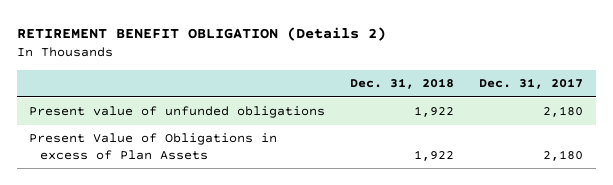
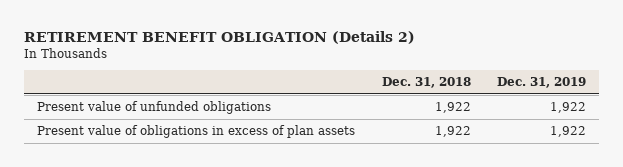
- | Dec. 31, 2018 | Dec. 31, 2017
+ | Dec. 31, 2018 | Dec. 31, 2019
- Present Value of Obligations in excess of Plan Assets | 1,922 | 2,180
+ Present value of obligations in excess of plan assets | 1,922 | 1,922

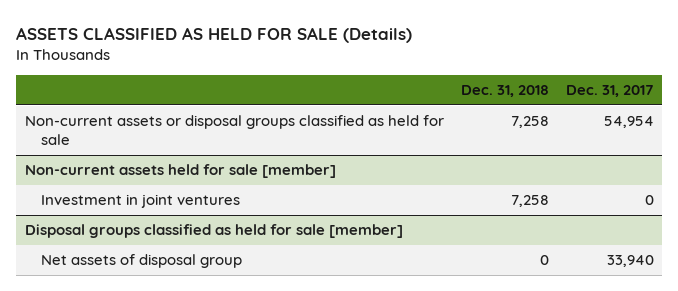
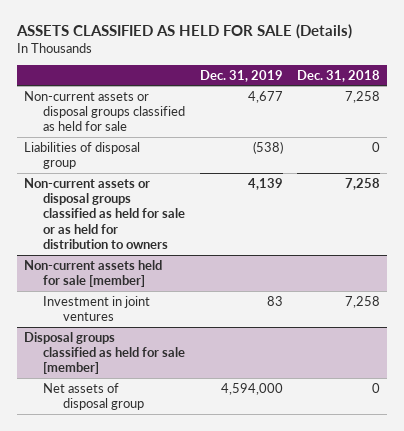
- | Dec. 31, 2018 | Dec. 31, 2017
+ | Dec. 31, 2019 | Dec. 31, 2018
+ Liabilities of disposal group | (538) | 0
+ Non-current assets or disposal groups classified as held for sale or as held for distribution to owners | 4,139 | 7,258

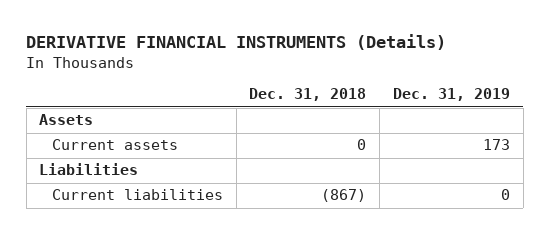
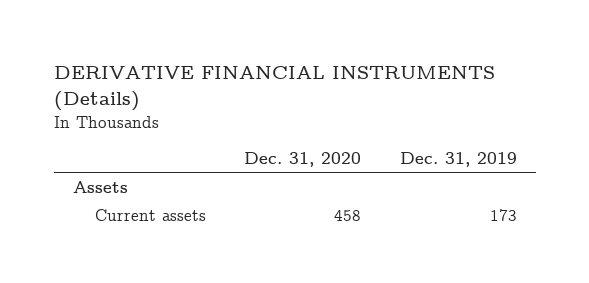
- | Dec. 31, 2018 | Dec. 31, 2019
+ | Dec. 31, 2020 | Dec. 31, 2019
- Liabilities
- Current liabilities | (867) | 0

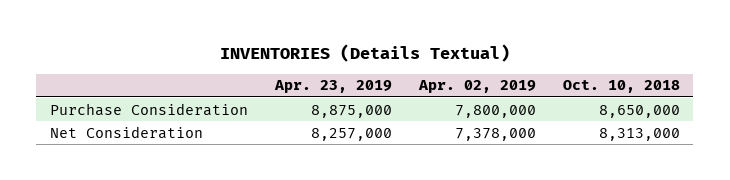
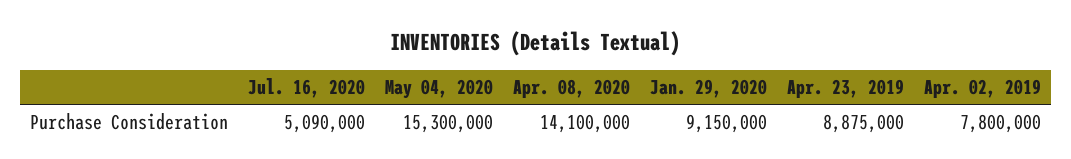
- | Apr. 23, 2019 | Apr. 02, 2019 | Oct. 10, 2018
+ | Jul. 16, 2020 | May 04, 2020 | Apr. 08, 2020 | Jan. 29, 2020 | Apr. 23, 2019 | Apr. 02, 2019
- Net Consideration | 8,257,000 | 7,378,000 | 8,313,000

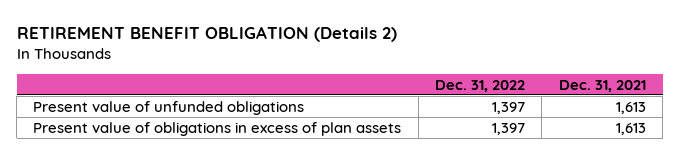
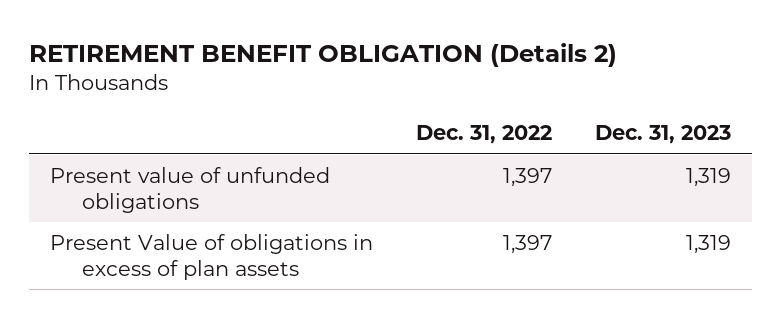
- | Dec. 31, 2022 | Dec. 31, 2021
+ | Dec. 31, 2022 | Dec. 31, 2023
- Present value of obligations in excess of plan assets | 1,397 | 1,613
+ Present Value of obligations in excess of plan assets | 1,397 | 1,319

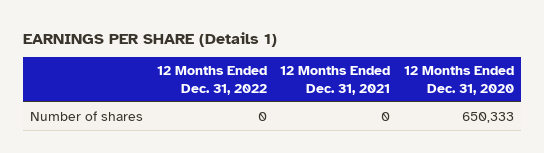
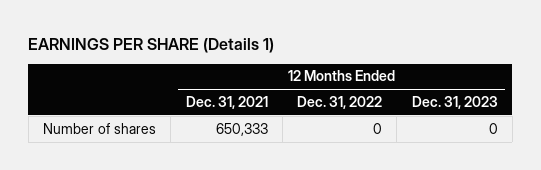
- | 12 Months Ended Dec. 31, 2022 | 12 Months Ended Dec. 31, 2021 | 12 Months Ended Dec. 31, 2020
+ | 12 Months Ended Dec. 31, 2021 | 12 Months Ended Dec. 31, 2022 | 12 Months Ended Dec. 31, 2023
- Number of shares | 0 | 0 | 650,333
+ Number of shares | 650,333 | 0 | 0

